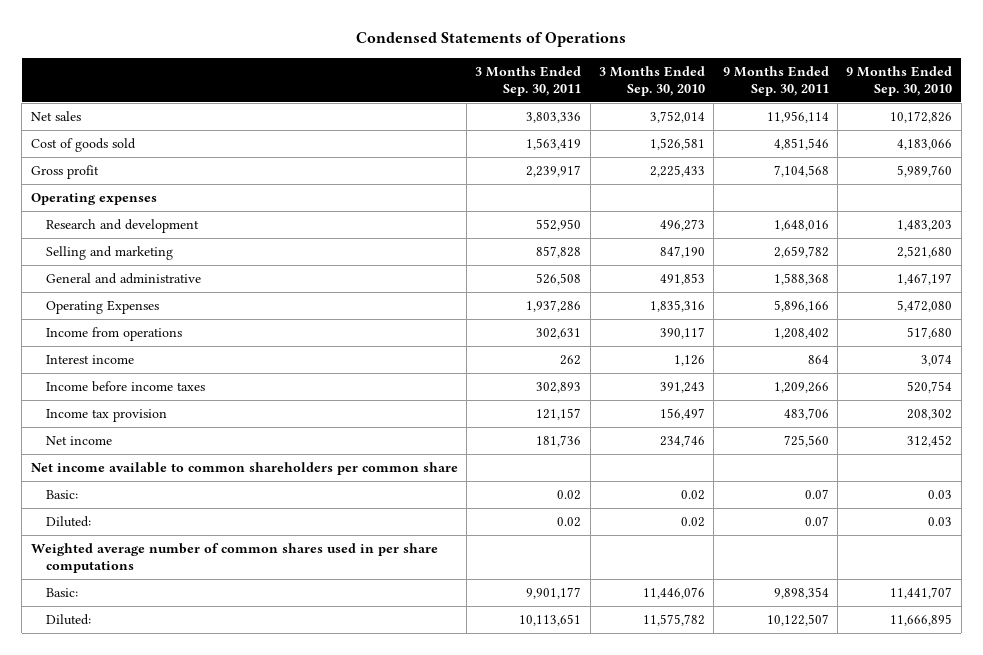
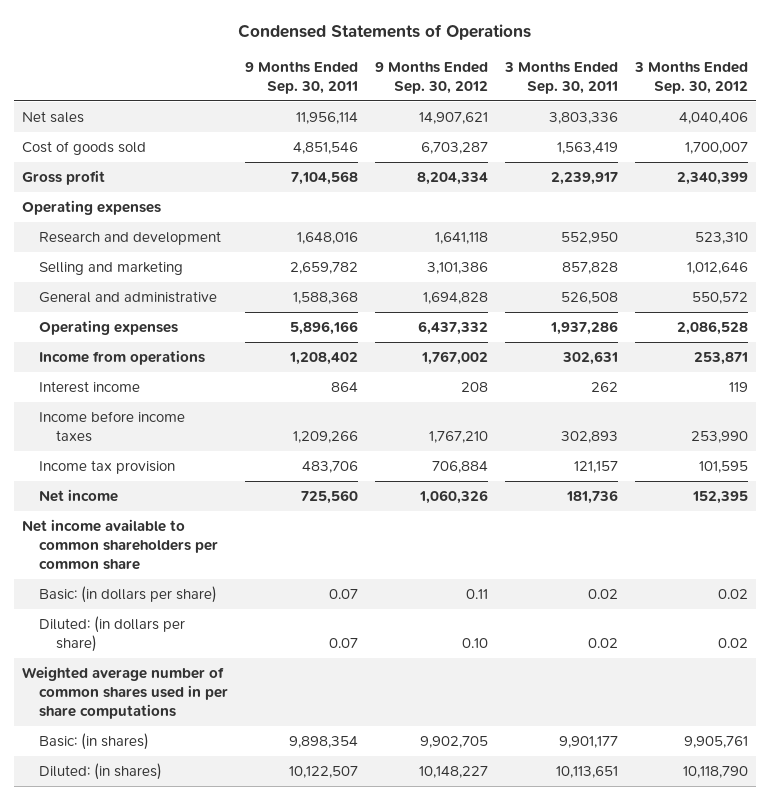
- | 3 Months Ended Sep. 30, 2011 | 3 Months Ended Sep. 30, 2010 | 9 Months Ended Sep. 30, 2011 | 9 Months Ended Sep. 30, 2010
+ | 9 Months Ended Sep. 30, 2011 | 9 Months Ended Sep. 30, 2012 | 3 Months Ended Sep. 30, 2011 | 3 Months Ended Sep. 30, 2012
- Operating Expenses | 1,937,286 | 1,835,316 | 5,896,166 | 5,472,080
+ Operating expenses | 5,896,166 | 6,437,332 | 1,937,286 | 2,086,528
- Basic: | 0.02 | 0.02 | 0.07 | 0.03
- Diluted: | 0.02 | 0.02 | 0.07 | 0.03
+ Basic: (in dollars per share) | 0.07 | 0.11 | 0.02 | 0.02
+ Diluted: (in dollars per share) | 0.07 | 0.10 | 0.02 | 0.02
- Basic: | 9,901,177 | 11,446,076 | 9,898,354 | 11,441,707
- Diluted: | 10,113,651 | 11,575,782 | 10,122,507 | 11,666,895
+ Basic: (in shares) | 9,898,354 | 9,902,705 | 9,901,177 | 9,905,761
+ Diluted: (in shares) | 10,122,507 | 10,148,227 | 10,113,651 | 10,118,790

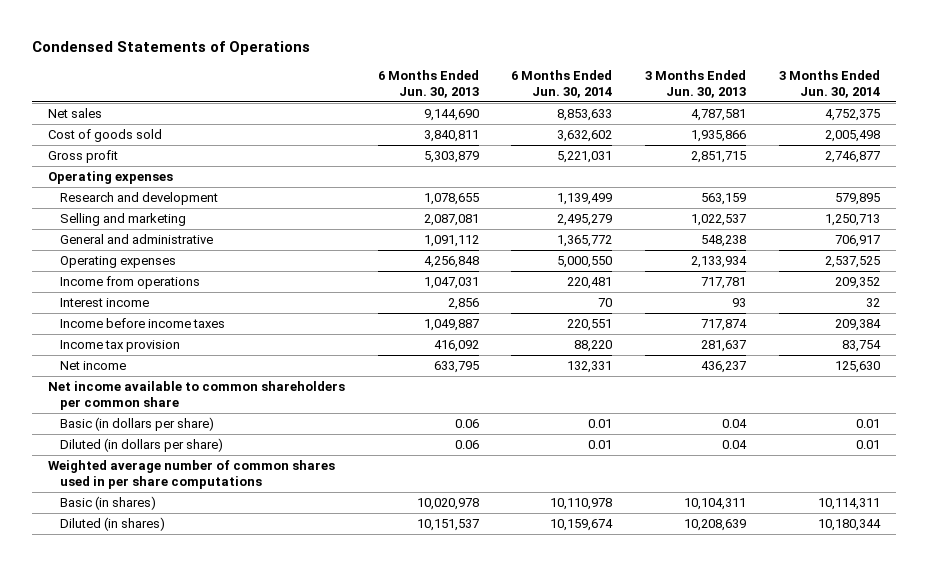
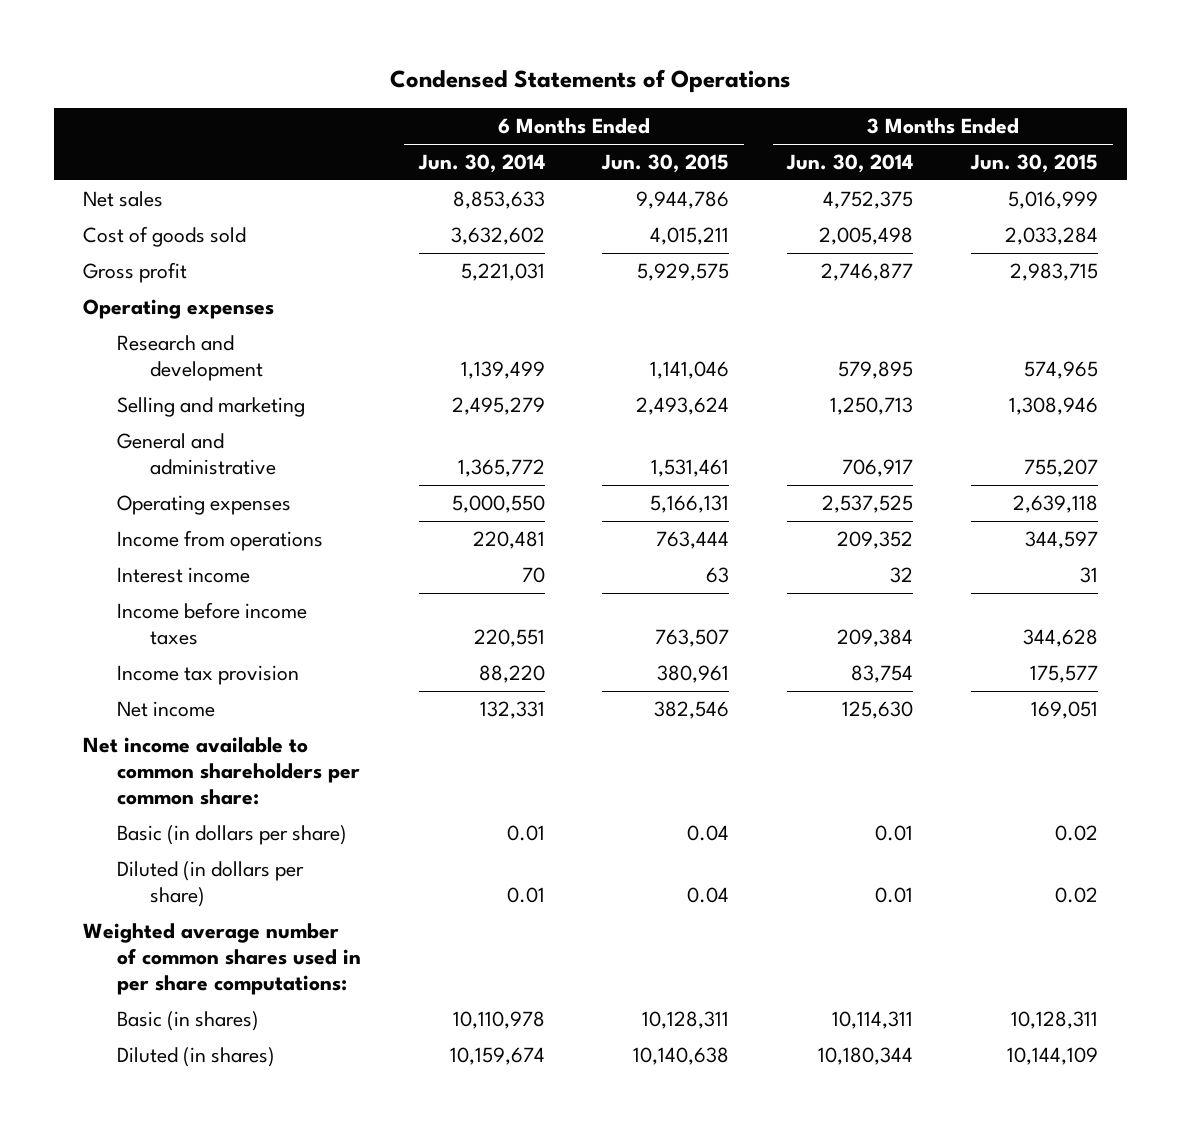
- | 6 Months Ended Jun. 30, 2013 | 6 Months Ended Jun. 30, 2014 | 3 Months Ended Jun. 30, 2013 | 3 Months Ended Jun. 30, 2014
+ | 6 Months Ended Jun. 30, 2014 | 6 Months Ended Jun. 30, 2015 | 3 Months Ended Jun. 30, 2014 | 3 Months Ended Jun. 30, 2015
- Net income available to common shareholders per common share
+ Net income available to common shareholders per common share:
- Weighted average number of common shares used in per share computations
+ Weighted average number of common shares used in per share computations:

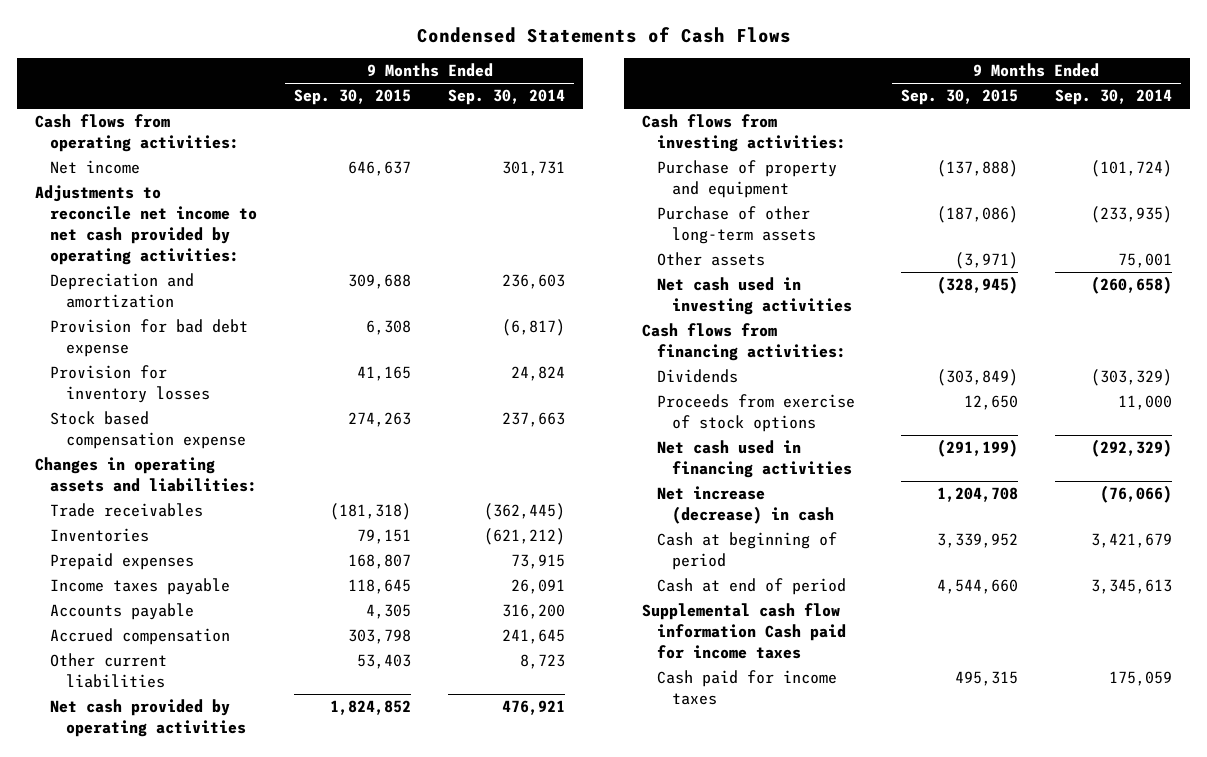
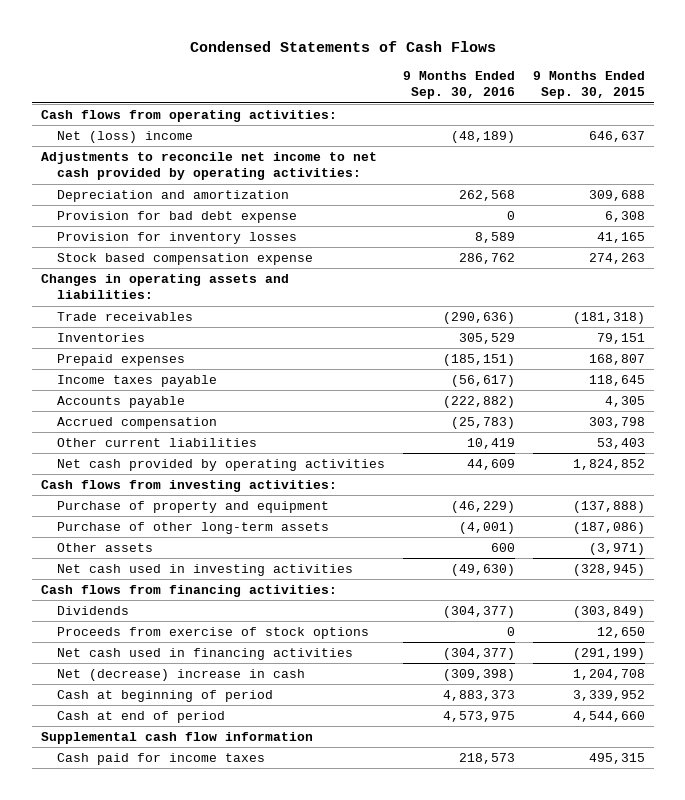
- | 9 Months Ended Sep. 30, 2015 | 9 Months Ended Sep. 30, 2014
+ | 9 Months Ended Sep. 30, 2016 | 9 Months Ended Sep. 30, 2015
- Net income | 646,637 | 301,731
+ Net (loss) income | (48,189) | 646,637
- Net increase (decrease) in cash | 1,204,708 | (76,066)
+ Net (decrease) increase in cash | (309,398) | 1,204,708
- Supplemental cash flow information Cash paid for income taxes
+ Supplemental cash flow information

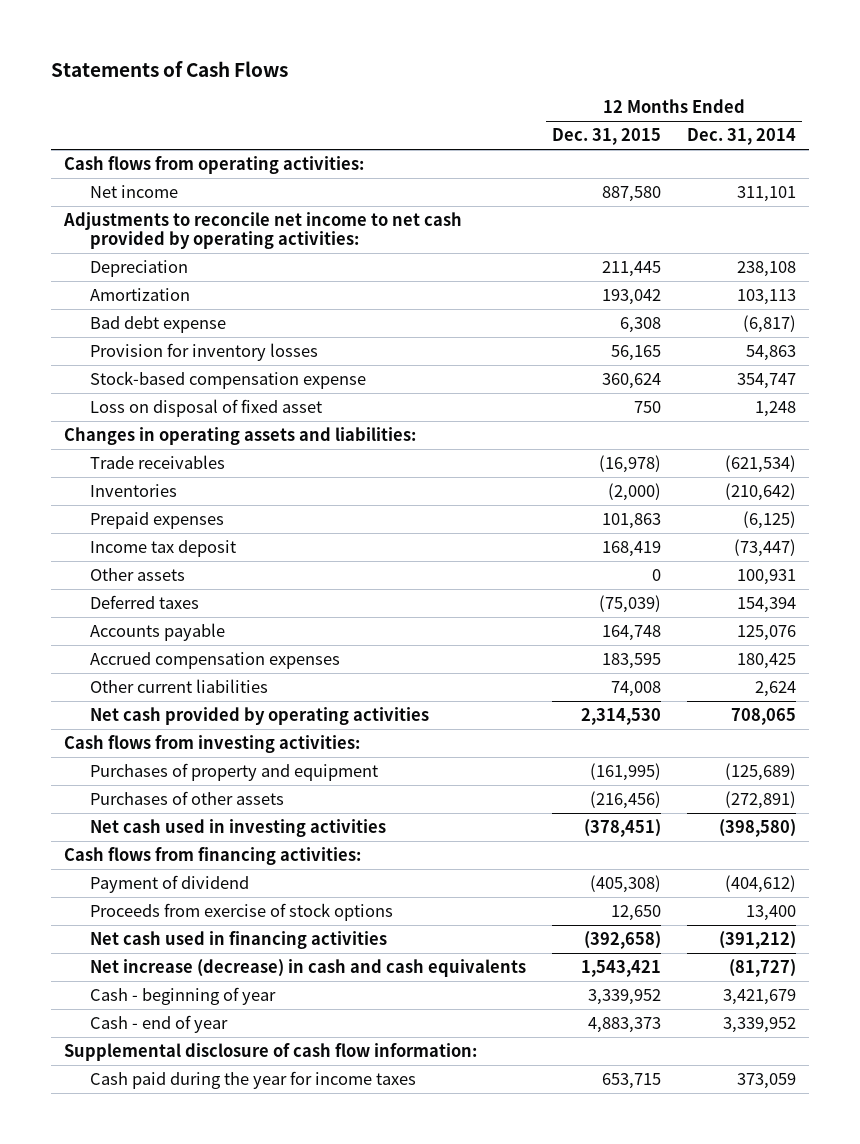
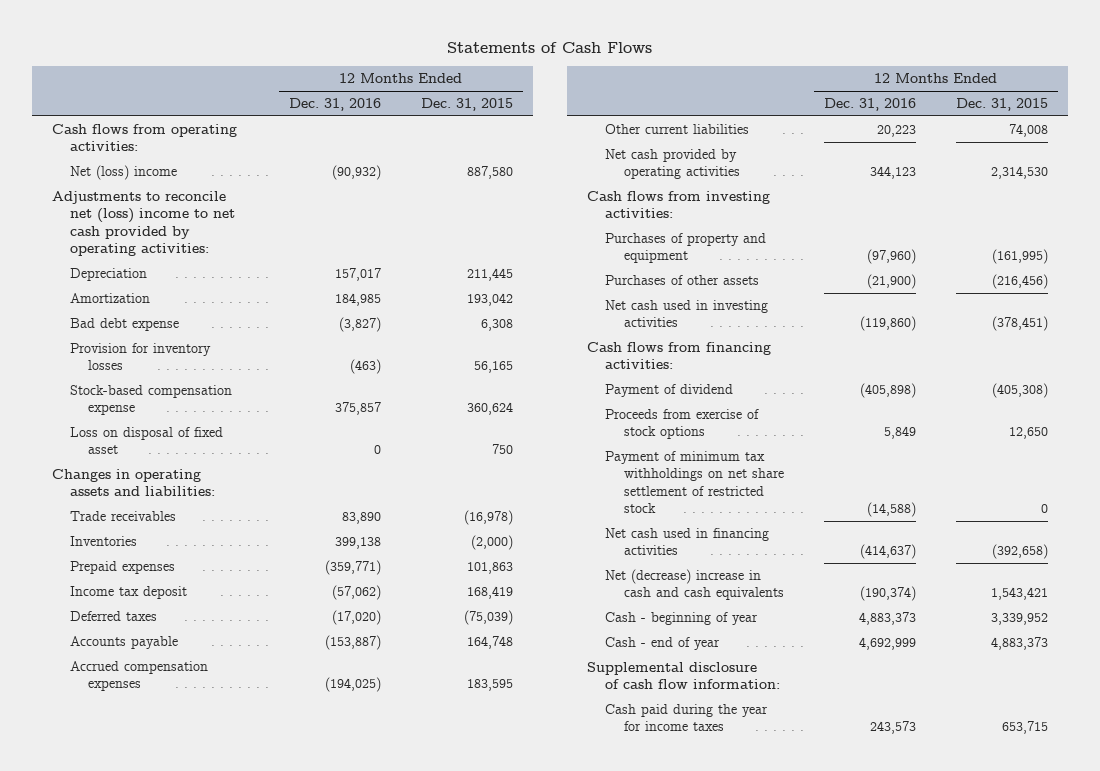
- | 12 Months Ended Dec. 31, 2015 | 12 Months Ended Dec. 31, 2014
+ | 12 Months Ended Dec. 31, 2016 | 12 Months Ended Dec. 31, 2015
- Net income | 887,580 | 311,101
- Adjustments to reconcile net income to net cash provided by operating activities:
+ Net (loss) income | (90,932) | 887,580
+ Adjustments to reconcile net (loss) income to net cash provided by operating activities:
- Other assets | 0 | 100,931
+ Payment of minimum tax withholdings on net share settlement of restricted stock | (14,588) | 0
- Net increase (decrease) in cash and cash equivalents | 1,543,421 | (81,727)
+ Net (decrease) increase in cash and cash equivalents | (190,374) | 1,543,421

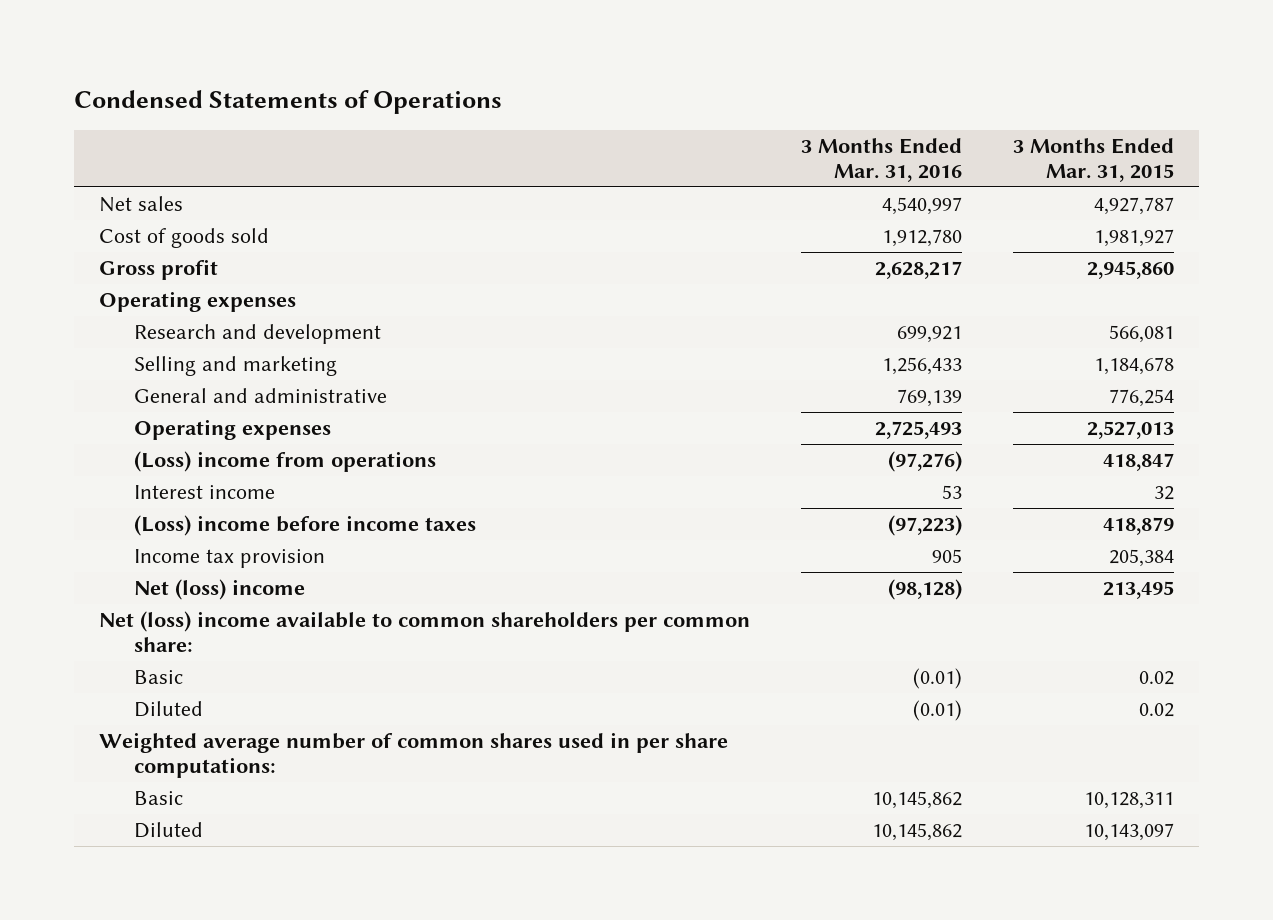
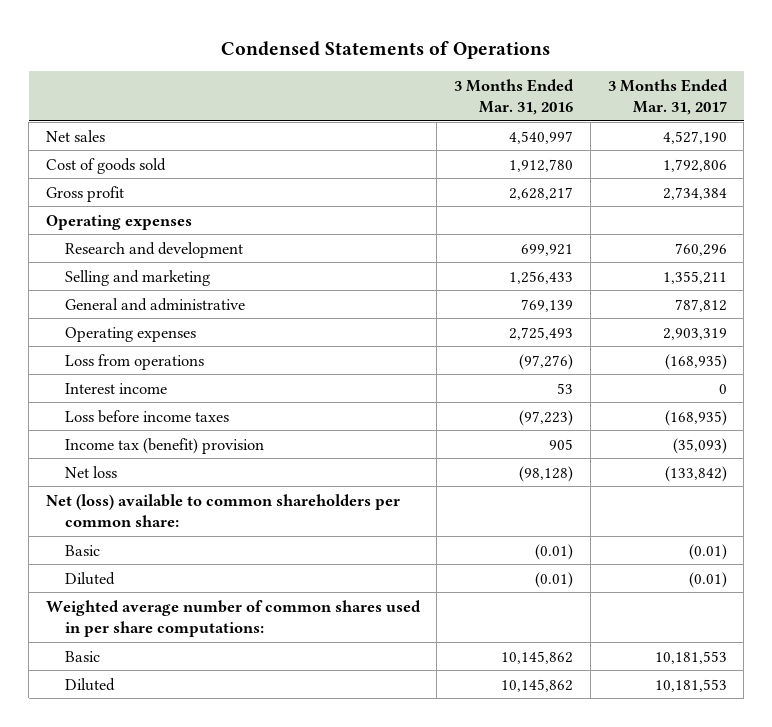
- | 3 Months Ended Mar. 31, 2016 | 3 Months Ended Mar. 31, 2015
+ | 3 Months Ended Mar. 31, 2016 | 3 Months Ended Mar. 31, 2017
- (Loss) income from operations | (97,276) | 418,847
+ Loss from operations | (97,276) | (168,935)
- (Loss) income before income taxes | (97,223) | 418,879
- Income tax provision | 905 | 205,384
- Net (loss) income | (98,128) | 213,495
- Net (loss) income available to common shareholders per common share:
+ Loss before income taxes | (97,223) | (168,935)
+ Income tax (benefit) provision | 905 | (35,093)
+ Net loss | (98,128) | (133,842)
+ Net (loss) available to common shareholders per common share:

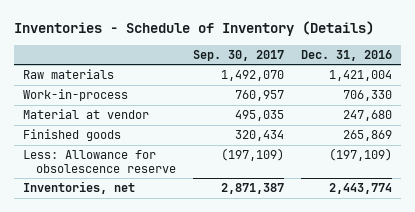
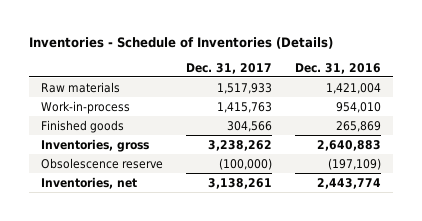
- Inventories - Schedule of Inventory (Details)
+ Inventories - Schedule of Inventories (Details)
- | Sep. 30, 2017 | Dec. 31, 2016
+ | Dec. 31, 2017 | Dec. 31, 2016
- Work-in-process | 760,957 | 706,330
- Material at vendor | 495,035 | 247,680
+ Work-in-process | 1,415,763 | 954,010
- Less: Allowance for obsolescence reserve | (197,109) | (197,109)
+ Inventories, gross | 3,238,262 | 2,640,883
+ Obsolescence reserve | (100,000) | (197,109)

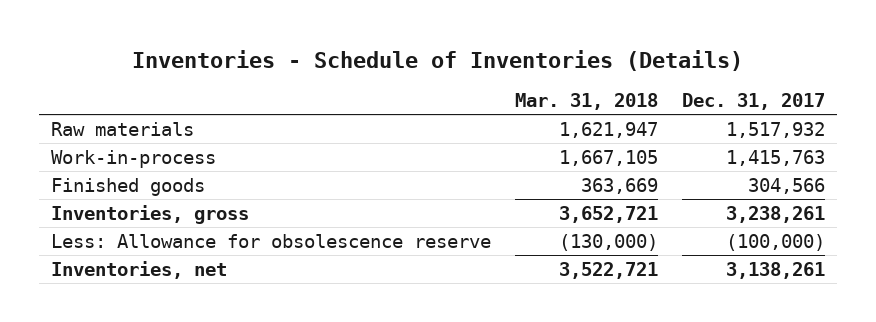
- | Dec. 31, 2017 | Dec. 31, 2016
+ | Mar. 31, 2018 | Dec. 31, 2017
- Raw materials | 1,517,933 | 1,421,004
+ Raw materials | 1,621,947 | 1,517,932
- Inventories, gross | 3,238,262 | 2,640,883
- Obsolescence reserve | (100,000) | (197,109)
+ Inventories, gross | 3,652,721 | 3,238,261
+ Less: Allowance for obsolescence reserve | (130,000) | (100,000)

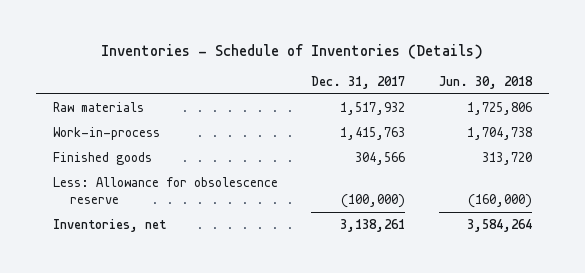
- | Mar. 31, 2018 | Dec. 31, 2017
+ | Dec. 31, 2017 | Jun. 30, 2018
- Inventories, gross | 3,652,721 | 3,238,261

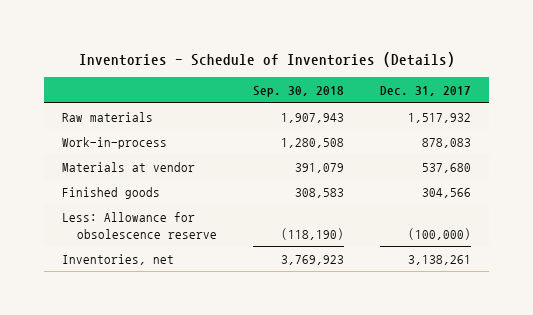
- | Dec. 31, 2017 | Jun. 30, 2018
+ | Sep. 30, 2018 | Dec. 31, 2017
- Work-in-process | 1,415,763 | 1,704,738
+ Work-in-process | 1,280,508 | 878,083
+ Materials at vendor | 391,079 | 537,680

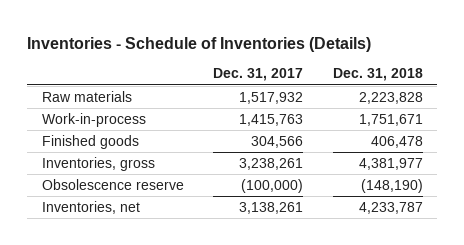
- | Sep. 30, 2018 | Dec. 31, 2017
+ | Dec. 31, 2017 | Dec. 31, 2018
- Work-in-process | 1,280,508 | 878,083
- Materials at vendor | 391,079 | 537,680
+ Work-in-process | 1,415,763 | 1,751,671
- Less: Allowance for obsolescence reserve | (118,190) | (100,000)
+ Inventories, gross | 3,238,261 | 4,381,977
+ Obsolescence reserve | (100,000) | (148,190)

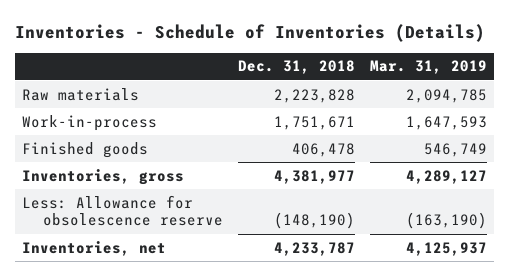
- | Dec. 31, 2017 | Dec. 31, 2018
+ | Dec. 31, 2018 | Mar. 31, 2019
- Obsolescence reserve | (100,000) | (148,190)
+ Less: Allowance for obsolescence reserve | (148,190) | (163,190)

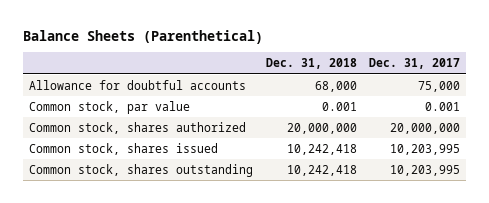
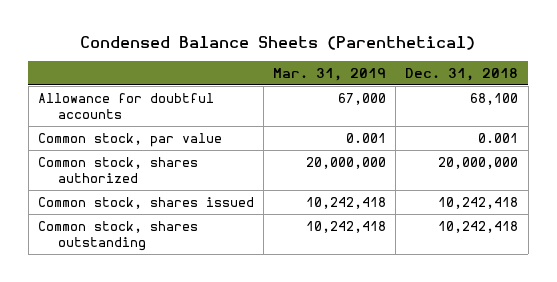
- Balance Sheets (Parenthetical)
+ Condensed Balance Sheets (Parenthetical)
- | Dec. 31, 2018 | Dec. 31, 2017
+ | Mar. 31, 2019 | Dec. 31, 2018
- Allowance for doubtful accounts | 68,000 | 75,000
+ Allowance for doubtful accounts | 67,000 | 68,100

